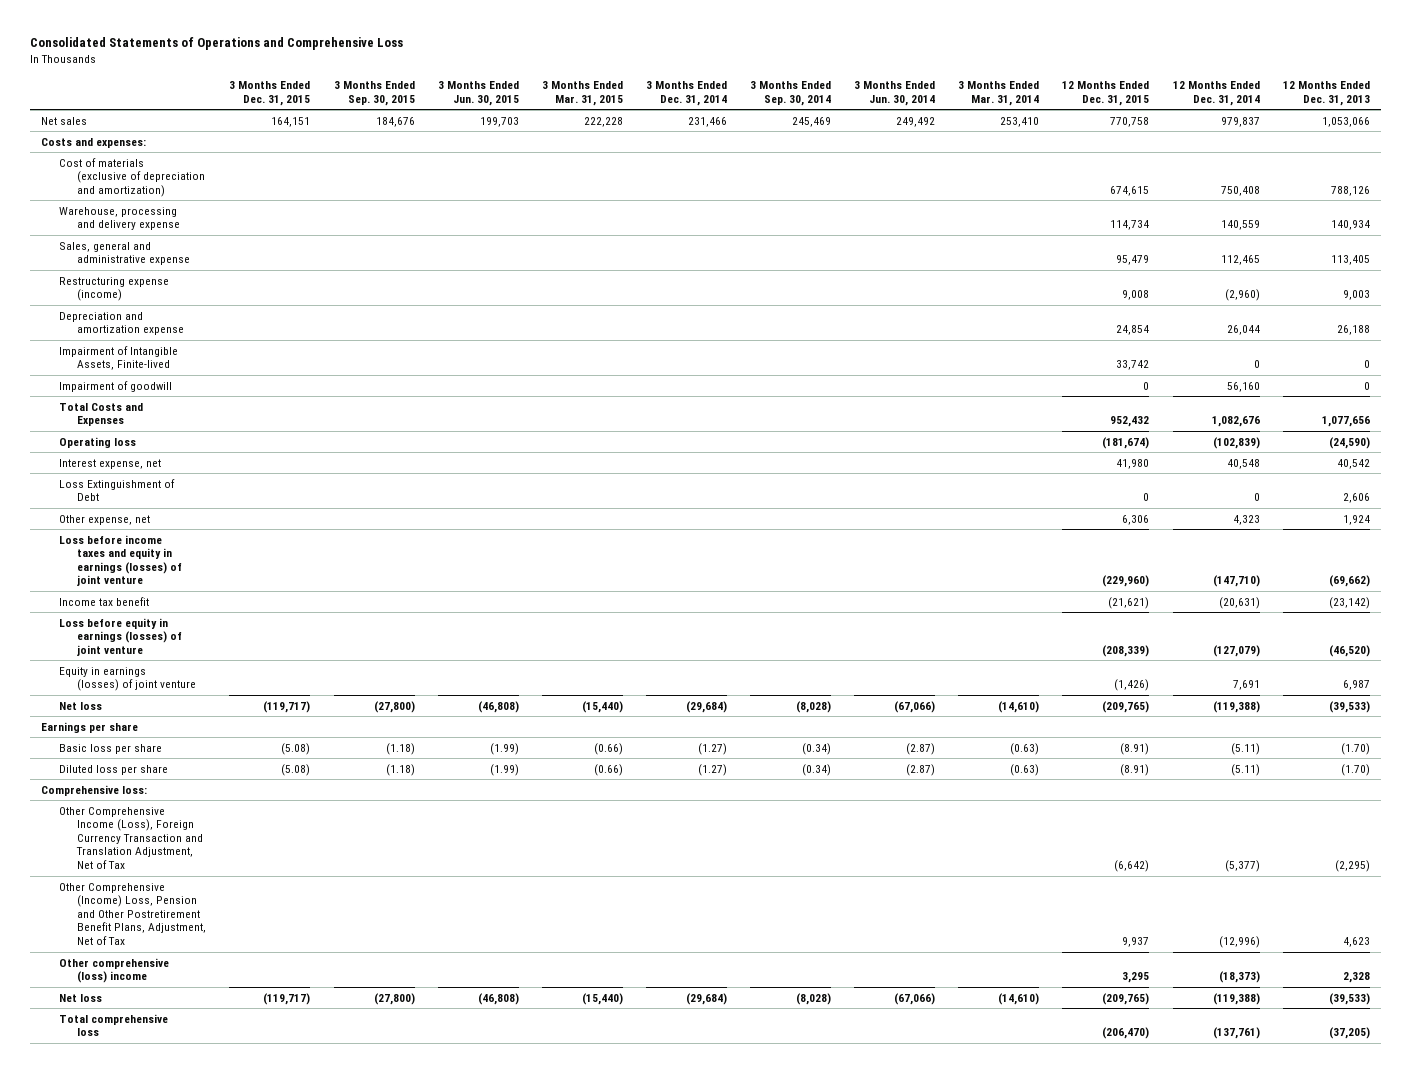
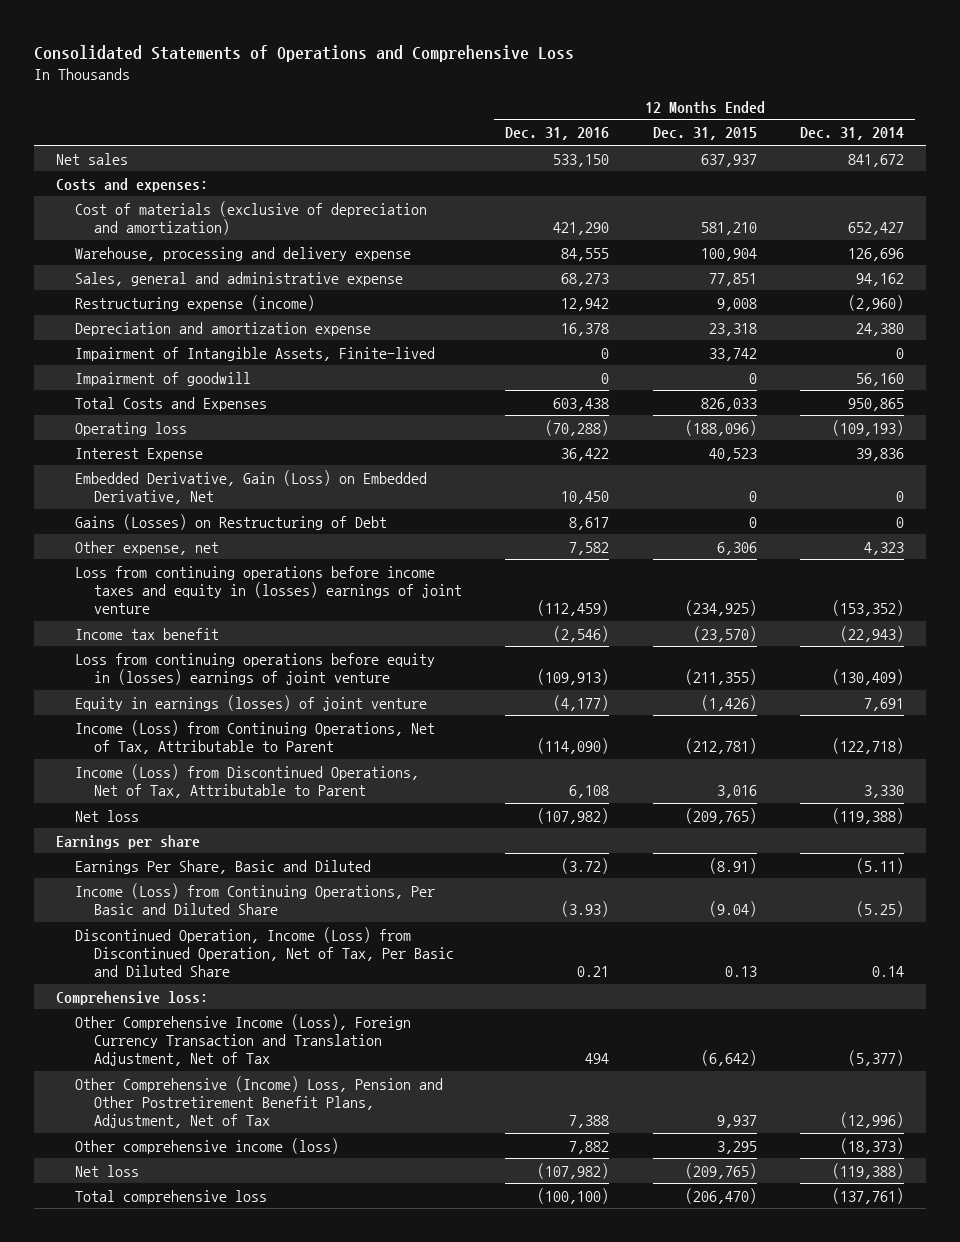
- | 3 Months Ended Dec. 31, 2015 | 3 Months Ended Sep. 30, 2015 | 3 Months Ended Jun. 30, 2015 | 3 Months Ended Mar. 31, 2015 | 3 Months Ended Dec. 31, 2014 | 3 Months Ended Sep. 30, 2014 | 3 Months Ended Jun. 30, 2014 | 3 Months Ended Mar. 31, 2014 | 12 Months Ended Dec. 31, 2015 | 12 Months Ended Dec. 31, 2014 | 12 Months Ended Dec. 31, 2013
+ | 12 Months Ended Dec. 31, 2016 | 12 Months Ended Dec. 31, 2015 | 12 Months Ended Dec. 31, 2014
- Net sales | 164,151 | 184,676 | 199,703 | 222,228 | 231,466 | 245,469 | 249,492 | 253,410 | 770,758 | 979,837 | 1,053,066
+ Net sales | 533,150 | 637,937 | 841,672
- Cost of materials (exclusive of depreciation and amortization) | | | | | | | | | 674,615 | 750,408 | 788,126
- Warehouse, processing and delivery expense | | | | | | | | | 114,734 | 140,559 | 140,934
- Sales, general and administrative expense | | | | | | | | | 95,479 | 112,465 | 113,405
+ Cost of materials (exclusive of depreciation and amortization) | 421,290 | 581,210 | 652,427
+ Warehouse, processing and delivery expense | 84,555 | 100,904 | 126,696
+ Sales, general and administrative expense | 68,273 | 77,851 | 94,162
- Depreciation and amortization expense | | | | | | | | | 24,854 | 26,044 | 26,188
+ Depreciation and amortization expense | 16,378 | 23,318 | 24,380
- Total Costs and Expenses | | | | | | | | | 952,432 | 1,082,676 | 1,077,656
- Operating loss | | | | | | | | | (181,674) | (102,839) | (24,590)
- Interest expense, net | | | | | | | | | 41,980 | 40,548 | 40,542
- Loss Extinguishment of Debt | | | | | | | | | 0 | 0 | 2,606
+ Total Costs and Expenses | 603,438 | 826,033 | 950,865
+ Operating loss | (70,288) | (188,096) | (109,193)
+ Interest Expense | 36,422 | 40,523 | 39,836
+ Embedded Derivative, Gain (Loss) on Embedded Derivative, Net | 10,450 | 0 | 0
+ Gains (Losses) on Restructuring of Debt | 8,617 | 0 | 0
- Loss before income taxes and equity in earnings (losses) of joint venture | | | | | | | | | (229,960) | (147,710) | (69,662)
- Income tax benefit | | | | | | | | | (21,621) | (20,631) | (23,142)
- Loss before equity in earnings (losses) of joint venture | | | | | | | | | (208,339) | (127,079) | (46,520)
+ Loss from continuing operations before income taxes and equity in (losses) earnings of joint venture | (112,459) | (234,925) | (153,352)
+ Income tax benefit | (2,546) | (23,570) | (22,943)
+ Loss from continuing operations before equity in (losses) earnings of joint venture | (109,913) | (211,355) | (130,409)
+ Income (Loss) from Continuing Operations, Net of Tax, Attributable to Parent | (114,090) | (212,781) | (122,718)
+ Income (Loss) from Discontinued Operations, Net of Tax, Attributable to Parent | 6,108 | 3,016 | 3,330
- Basic loss per share | (5.08) | (1.18) | (1.99) | (0.66) | (1.27) | (0.34) | (2.87) | (0.63) | (8.91) | (5.11) | (1.70)
- Diluted loss per share | (5.08) | (1.18) | (1.99) | (0.66) | (1.27) | (0.34) | (2.87) | (0.63) | (8.91) | (5.11) | (1.70)
+ Earnings Per Share, Basic and Diluted | (3.72) | (8.91) | (5.11)
+ Income (Loss) from Continuing Operations, Per Basic and Diluted Share | (3.93) | (9.04) | (5.25)
+ Discontinued Operation, Income (Loss) from Discontinued Operation, Net of Tax, Per Basic and Diluted Share | 0.21 | 0.13 | 0.14
- Other comprehensive (loss) income | | | | | | | | | 3,295 | (18,373) | 2,328
+ Other comprehensive income (loss) | 7,882 | 3,295 | (18,373)

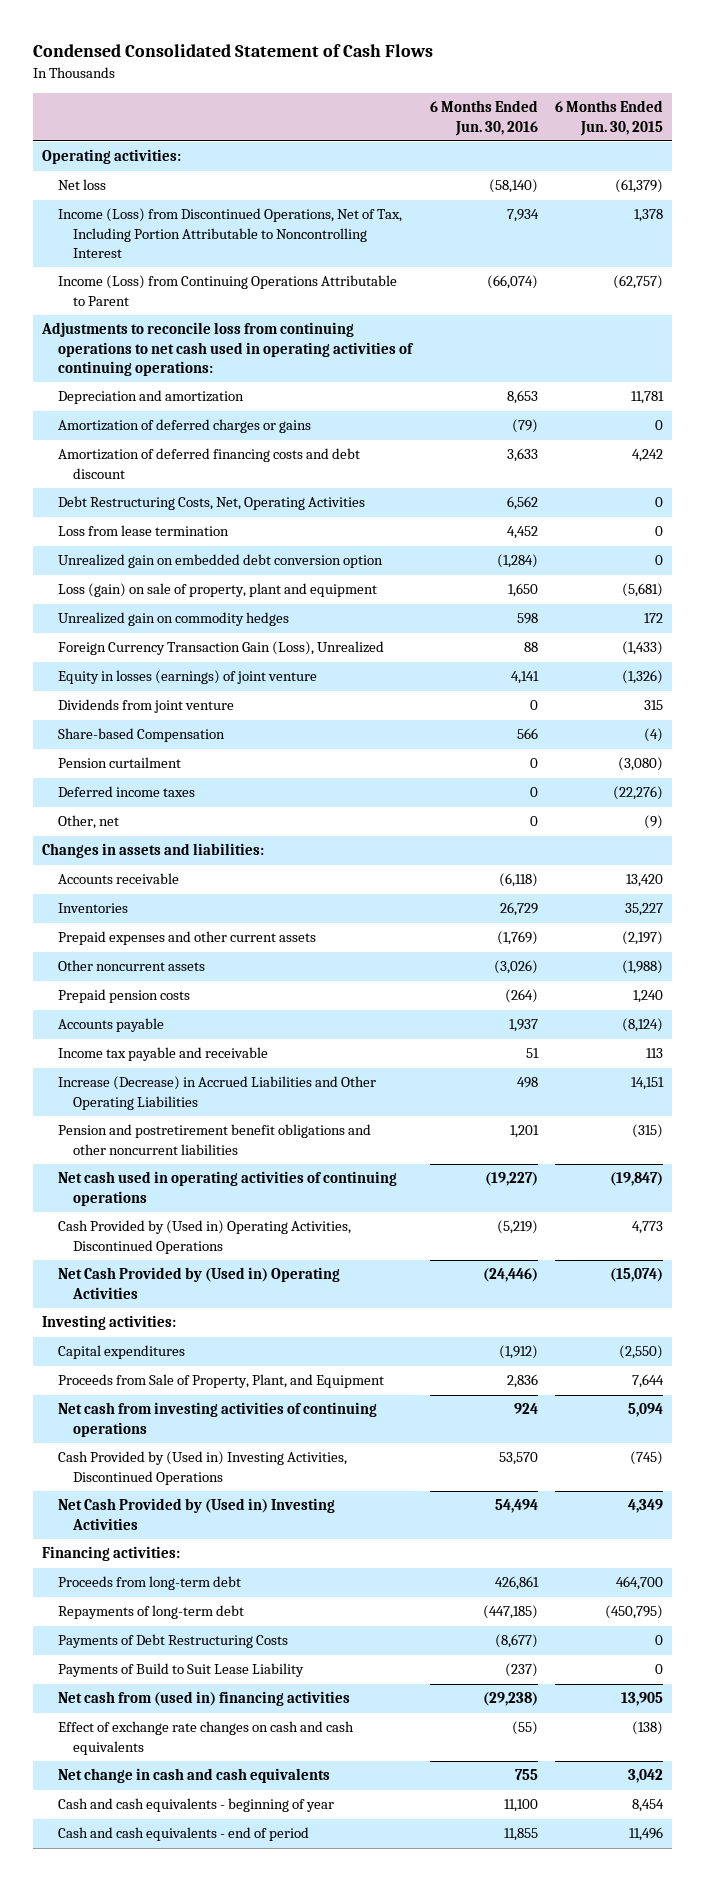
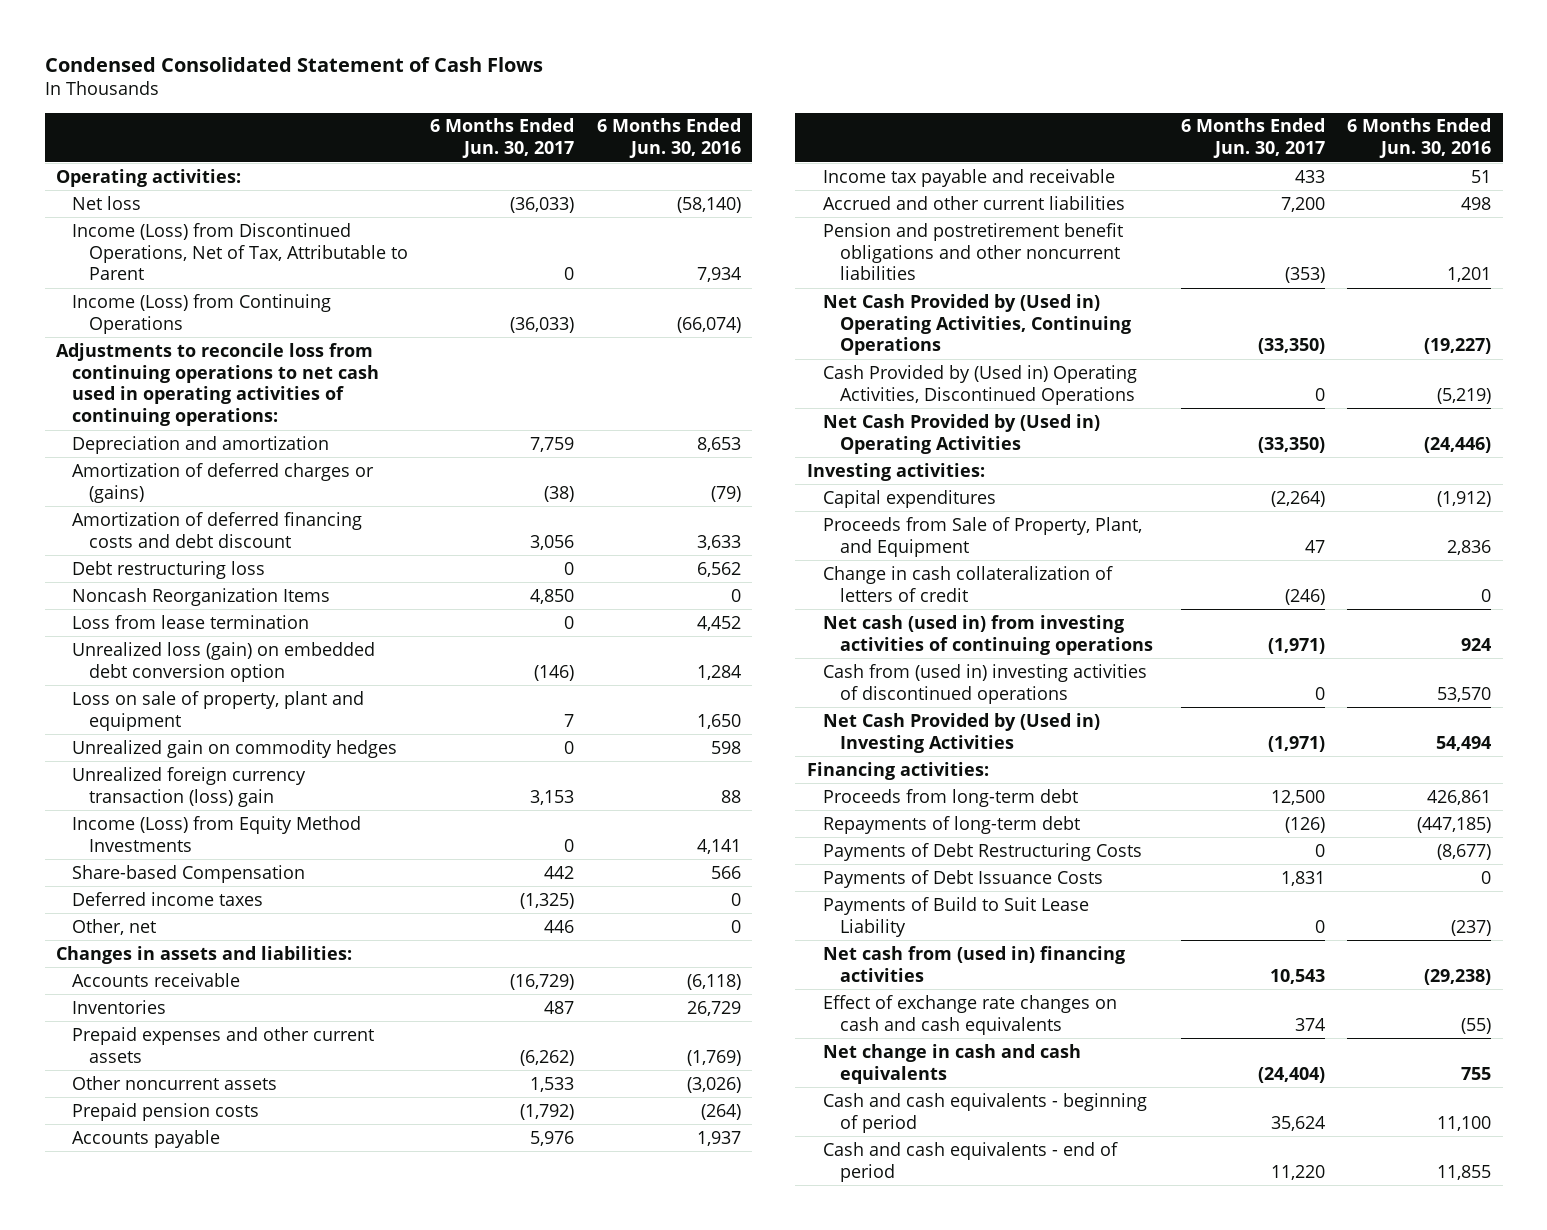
- | 6 Months Ended Jun. 30, 2016 | 6 Months Ended Jun. 30, 2015
+ | 6 Months Ended Jun. 30, 2017 | 6 Months Ended Jun. 30, 2016
- Income (Loss) from Discontinued Operations, Net of Tax, Including Portion Attributable to Noncontrolling Interest | 7,934 | 1,378
- Income (Loss) from Continuing Operations Attributable to Parent | (66,074) | (62,757)
+ Income (Loss) from Discontinued Operations, Net of Tax, Attributable to Parent | 0 | 7,934
+ Income (Loss) from Continuing Operations | (36,033) | (66,074)
- Amortization of deferred charges or gains | (79) | 0
+ Amortization of deferred charges or (gains) | (38) | (79)
- Debt Restructuring Costs, Net, Operating Activities | 6,562 | 0
+ Debt restructuring loss | 0 | 6,562
+ Noncash Reorganization Items | 4,850 | 0
- Unrealized gain on embedded debt conversion option | (1,284) | 0
- Loss (gain) on sale of property, plant and equipment | 1,650 | (5,681)
+ Unrealized loss (gain) on embedded debt conversion option | (146) | 1,284
+ Loss on sale of property, plant and equipment | 7 | 1,650
- Foreign Currency Transaction Gain (Loss), Unrealized | 88 | (1,433)
- Equity in losses (earnings) of joint venture | 4,141 | (1,326)
- Dividends from joint venture | 0 | 315
+ Unrealized foreign currency transaction (loss) gain | 3,153 | 88
+ Income (Loss) from Equity Method Investments | 0 | 4,141
- Pension curtailment | 0 | (3,080)
- Increase (Decrease) in Accrued Liabilities and Other Operating Liabilities | 498 | 14,151
+ Accrued and other current liabilities | 7,200 | 498
- Net cash used in operating activities of continuing operations | (19,227) | (19,847)
+ Net Cash Provided by (Used in) Operating Activities, Continuing Operations | (33,350) | (19,227)
- Net cash from investing activities of continuing operations | 924 | 5,094
- Cash Provided by (Used in) Investing Activities, Discontinued Operations | 53,570 | (745)
+ Change in cash collateralization of letters of credit | (246) | 0
+ Net cash (used in) from investing activities of continuing operations | (1,971) | 924
+ Cash from (used in) investing activities of discontinued operations | 0 | 53,570
+ Payments of Debt Issuance Costs | 1,831 | 0
- Cash and cash equivalents - beginning of year | 11,100 | 8,454
+ Cash and cash equivalents - beginning of period | 35,624 | 11,100

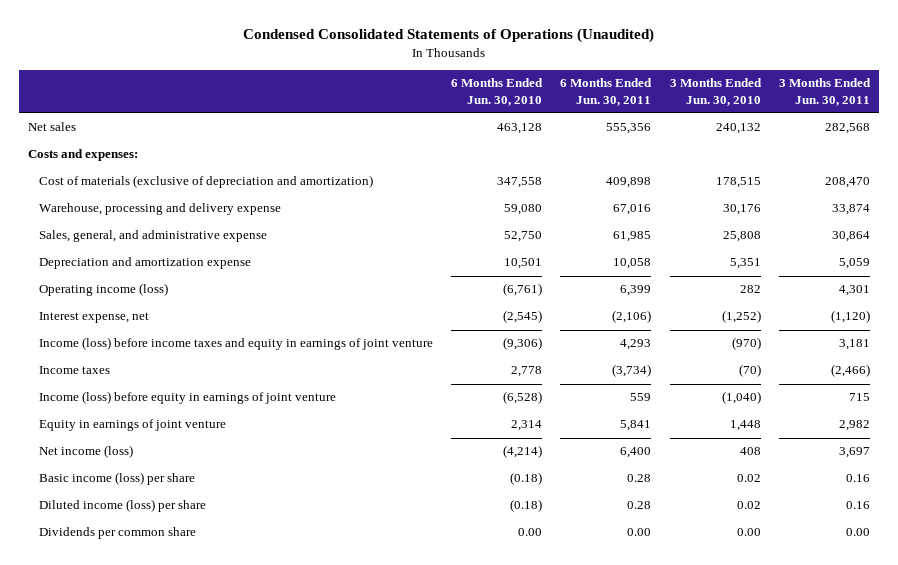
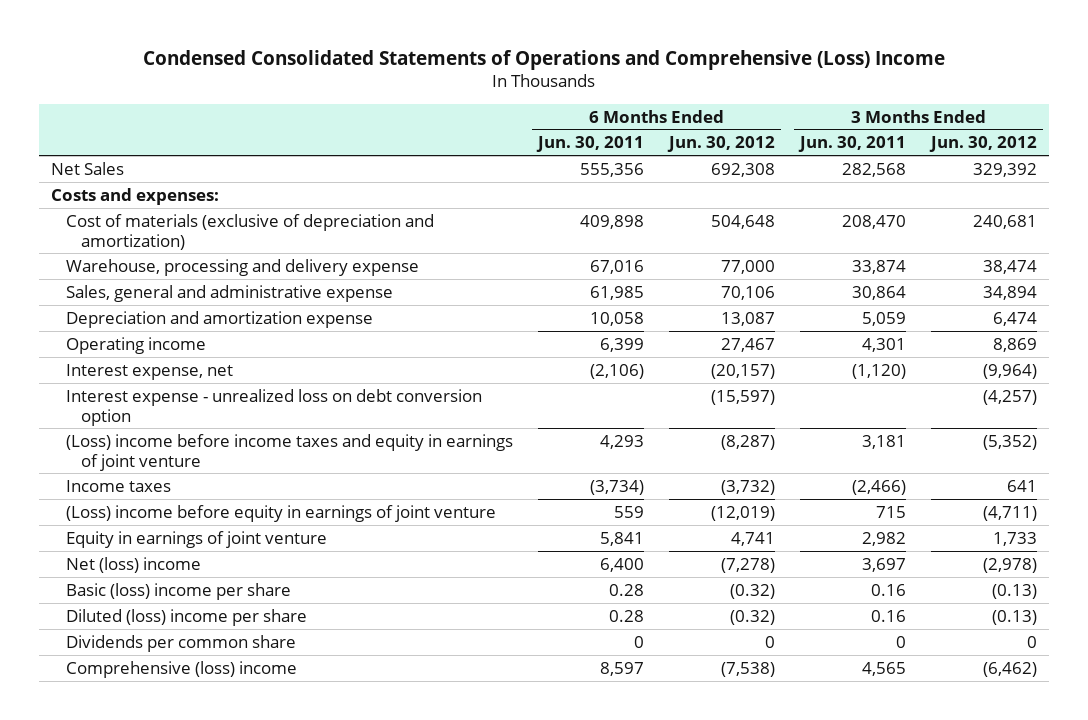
- Condensed Consolidated Statements of Operations (Unaudited)
+ Condensed Consolidated Statements of Operations and Comprehensive (Loss) Income
- | 6 Months Ended Jun. 30, 2010 | 6 Months Ended Jun. 30, 2011 | 3 Months Ended Jun. 30, 2010 | 3 Months Ended Jun. 30, 2011
+ | 6 Months Ended Jun. 30, 2011 | 6 Months Ended Jun. 30, 2012 | 3 Months Ended Jun. 30, 2011 | 3 Months Ended Jun. 30, 2012
- Net sales | 463,128 | 555,356 | 240,132 | 282,568
+ Net Sales | 555,356 | 692,308 | 282,568 | 329,392
- Sales, general, and administrative expense | 52,750 | 61,985 | 25,808 | 30,864
+ Sales, general and administrative expense | 61,985 | 70,106 | 30,864 | 34,894
- Operating income (loss) | (6,761) | 6,399 | 282 | 4,301
+ Operating income | 6,399 | 27,467 | 4,301 | 8,869
- Income (loss) before income taxes and equity in earnings of joint venture | (9,306) | 4,293 | (970) | 3,181
+ Interest expense - unrealized loss on debt conversion option | | (15,597) | | (4,257)
+ (Loss) income before income taxes and equity in earnings of joint venture | 4,293 | (8,287) | 3,181 | (5,352)
- Income (loss) before equity in earnings of joint venture | (6,528) | 559 | (1,040) | 715
+ (Loss) income before equity in earnings of joint venture | 559 | (12,019) | 715 | (4,711)
- Net income (loss) | (4,214) | 6,400 | 408 | 3,697
- Basic income (loss) per share | (0.18) | 0.28 | 0.02 | 0.16
- Diluted income (loss) per share | (0.18) | 0.28 | 0.02 | 0.16
- Dividends per common share | 0.00 | 0.00 | 0.00 | 0.00
+ Net (loss) income | 6,400 | (7,278) | 3,697 | (2,978)
+ Basic (loss) income per share | 0.28 | (0.32) | 0.16 | (0.13)
+ Diluted (loss) income per share | 0.28 | (0.32) | 0.16 | (0.13)
+ Dividends per common share | 0 | 0 | 0 | 0
+ Comprehensive (loss) income | 8,597 | (7,538) | 4,565 | (6,462)

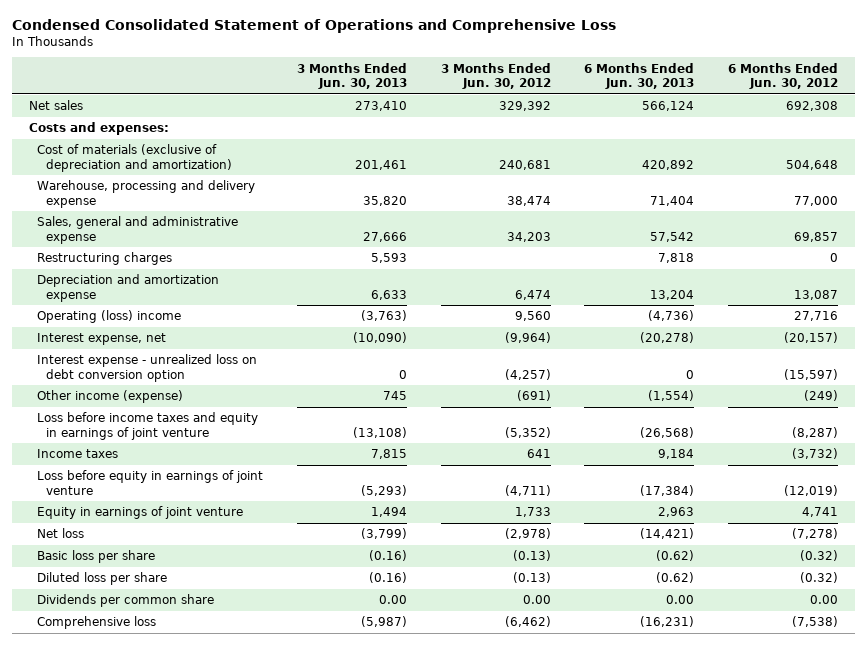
- Condensed Consolidated Statements of Operations and Comprehensive (Loss) Income
+ Condensed Consolidated Statement of Operations and Comprehensive Loss
- | 6 Months Ended Jun. 30, 2011 | 6 Months Ended Jun. 30, 2012 | 3 Months Ended Jun. 30, 2011 | 3 Months Ended Jun. 30, 2012
+ | 3 Months Ended Jun. 30, 2013 | 3 Months Ended Jun. 30, 2012 | 6 Months Ended Jun. 30, 2013 | 6 Months Ended Jun. 30, 2012
- Net Sales | 555,356 | 692,308 | 282,568 | 329,392
+ Net sales | 273,410 | 329,392 | 566,124 | 692,308
- Sales, general and administrative expense | 61,985 | 70,106 | 30,864 | 34,894
+ Sales, general and administrative expense | 27,666 | 34,203 | 57,542 | 69,857
+ Restructuring charges | 5,593 | | 7,818 | 0
- Operating income | 6,399 | 27,467 | 4,301 | 8,869
+ Operating (loss) income | (3,763) | 9,560 | (4,736) | 27,716
- (Loss) income before income taxes and equity in earnings of joint venture | 4,293 | (8,287) | 3,181 | (5,352)
+ Other income (expense) | 745 | (691) | (1,554) | (249)
+ Loss before income taxes and equity in earnings of joint venture | (13,108) | (5,352) | (26,568) | (8,287)
- (Loss) income before equity in earnings of joint venture | 559 | (12,019) | 715 | (4,711)
+ Loss before equity in earnings of joint venture | (5,293) | (4,711) | (17,384) | (12,019)
- Net (loss) income | 6,400 | (7,278) | 3,697 | (2,978)
- Basic (loss) income per share | 0.28 | (0.32) | 0.16 | (0.13)
- Diluted (loss) income per share | 0.28 | (0.32) | 0.16 | (0.13)
- Dividends per common share | 0 | 0 | 0 | 0
- Comprehensive (loss) income | 8,597 | (7,538) | 4,565 | (6,462)
+ Net loss | (3,799) | (2,978) | (14,421) | (7,278)
+ Basic loss per share | (0.16) | (0.13) | (0.62) | (0.32)
+ Diluted loss per share | (0.16) | (0.13) | (0.62) | (0.32)
+ Dividends per common share | 0.00 | 0.00 | 0.00 | 0.00
+ Comprehensive loss | (5,987) | (6,462) | (16,231) | (7,538)

